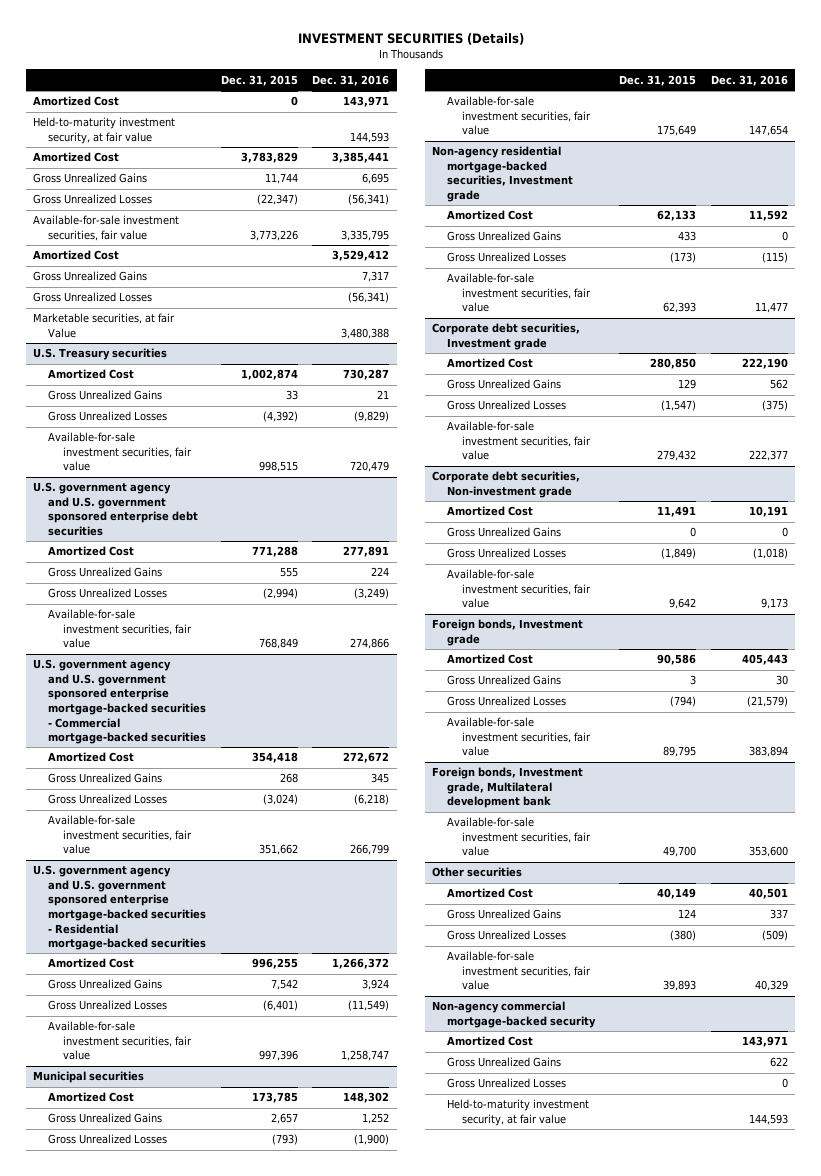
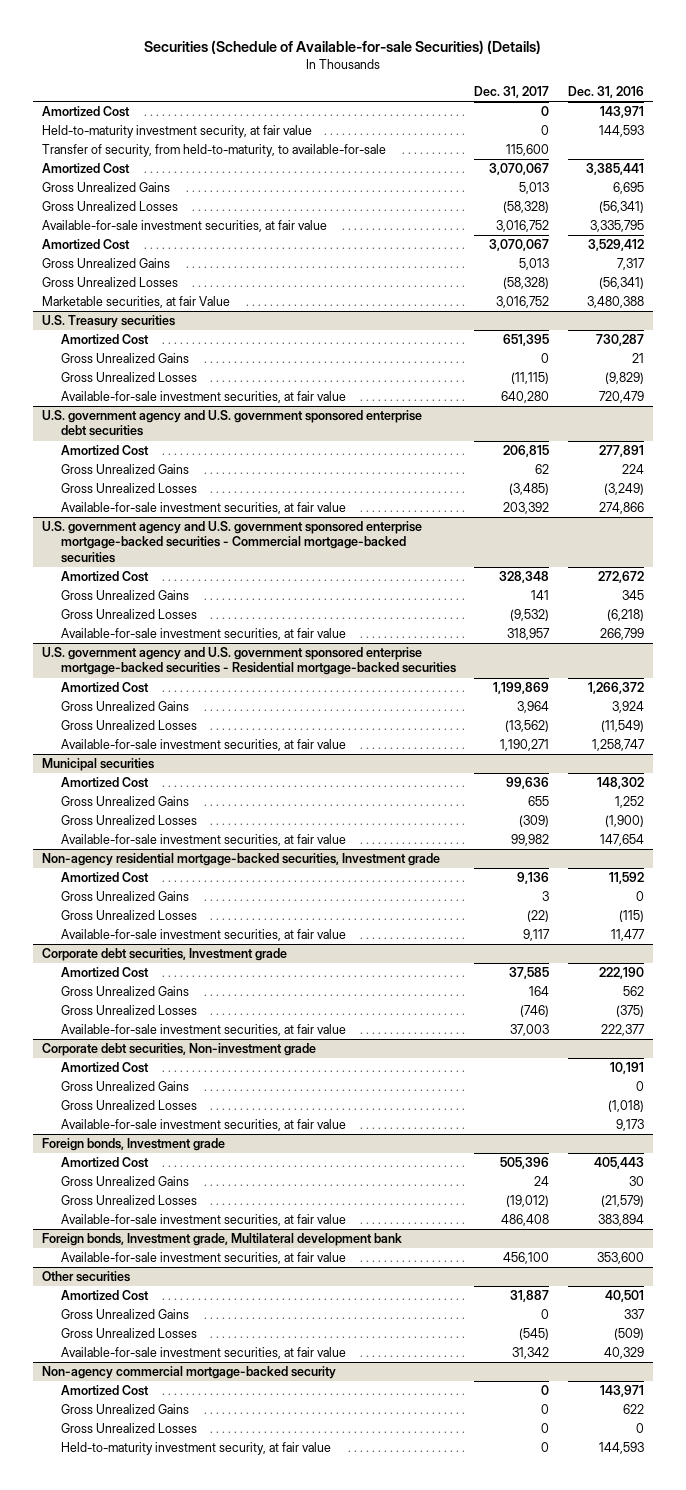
- INVESTMENT SECURITIES (Details)
+ Securities (Schedule of Available-for-sale Securities) (Details)
- | Dec. 31, 2015 | Dec. 31, 2016
+ | Dec. 31, 2017 | Dec. 31, 2016
+ Transfer of security, from held-to-maturity, to available-for-sale | 115,600 |
- Available-for-sale investment securities, fair value | 3,773,226 | 3,335,795
+ Available-for-sale investment securities, at fair value | 3,016,752 | 3,335,795
@ U.S. Treasury securities
- Available-for-sale investment securities, fair value | 998,515 | 720,479
+ Available-for-sale investment securities, at fair value | 640,280 | 720,479
@ U.S. government agency and U.S. government sponsored enterprise debt securities
- Available-for-sale investment securities, fair value | 768,849 | 274,866
+ Available-for-sale investment securities, at fair value | 203,392 | 274,866
@ U.S. government agency and U.S. government sponsored enterprise mortgage-backed securities - Commercial mortgage-backed securities
- Available-for-sale investment securities, fair value | 351,662 | 266,799
+ Available-for-sale investment securities, at fair value | 318,957 | 266,799
@ U.S. government agency and U.S. government sponsored enterprise mortgage-backed securities - Residential mortgage-backed securities
- Available-for-sale investment securities, fair value | 997,396 | 1,258,747
+ Available-for-sale investment securities, at fair value | 1,190,271 | 1,258,747
@ Municipal securities
- Available-for-sale investment securities, fair value | 175,649 | 147,654
+ Available-for-sale investment securities, at fair value | 99,982 | 147,654
@ Non-agency residential mortgage-backed securities, Investment grade
- Available-for-sale investment securities, fair value | 62,393 | 11,477
+ Available-for-sale investment securities, at fair value | 9,117 | 11,477
@ Corporate debt securities, Investment grade
- Available-for-sale investment securities, fair value | 279,432 | 222,377
+ Available-for-sale investment securities, at fair value | 37,003 | 222,377
@ Corporate debt securities, Non-investment grade
- Available-for-sale investment securities, fair value | 9,642 | 9,173
+ Available-for-sale investment securities, at fair value | | 9,173
@ Foreign bonds, Investment grade
- Available-for-sale investment securities, fair value | 89,795 | 383,894
+ Available-for-sale investment securities, at fair value | 486,408 | 383,894
@ Foreign bonds, Investment grade, Multilateral development bank
- Available-for-sale investment securities, fair value | 49,700 | 353,600
+ Available-for-sale investment securities, at fair value | 456,100 | 353,600
@ Other securities
- Available-for-sale investment securities, fair value | 39,893 | 40,329
+ Available-for-sale investment securities, at fair value | 31,342 | 40,329

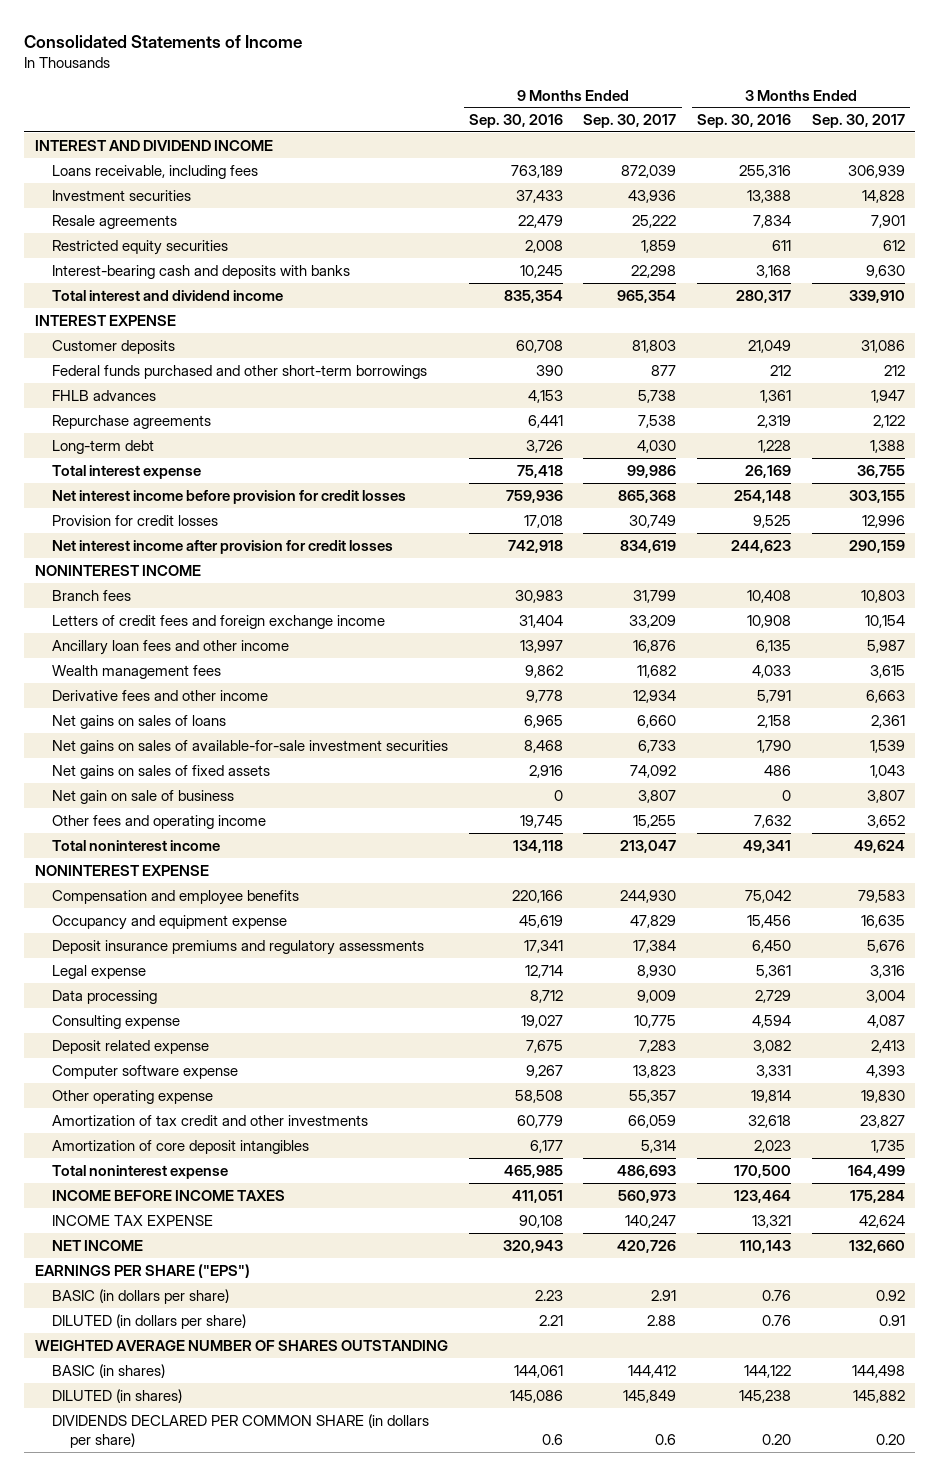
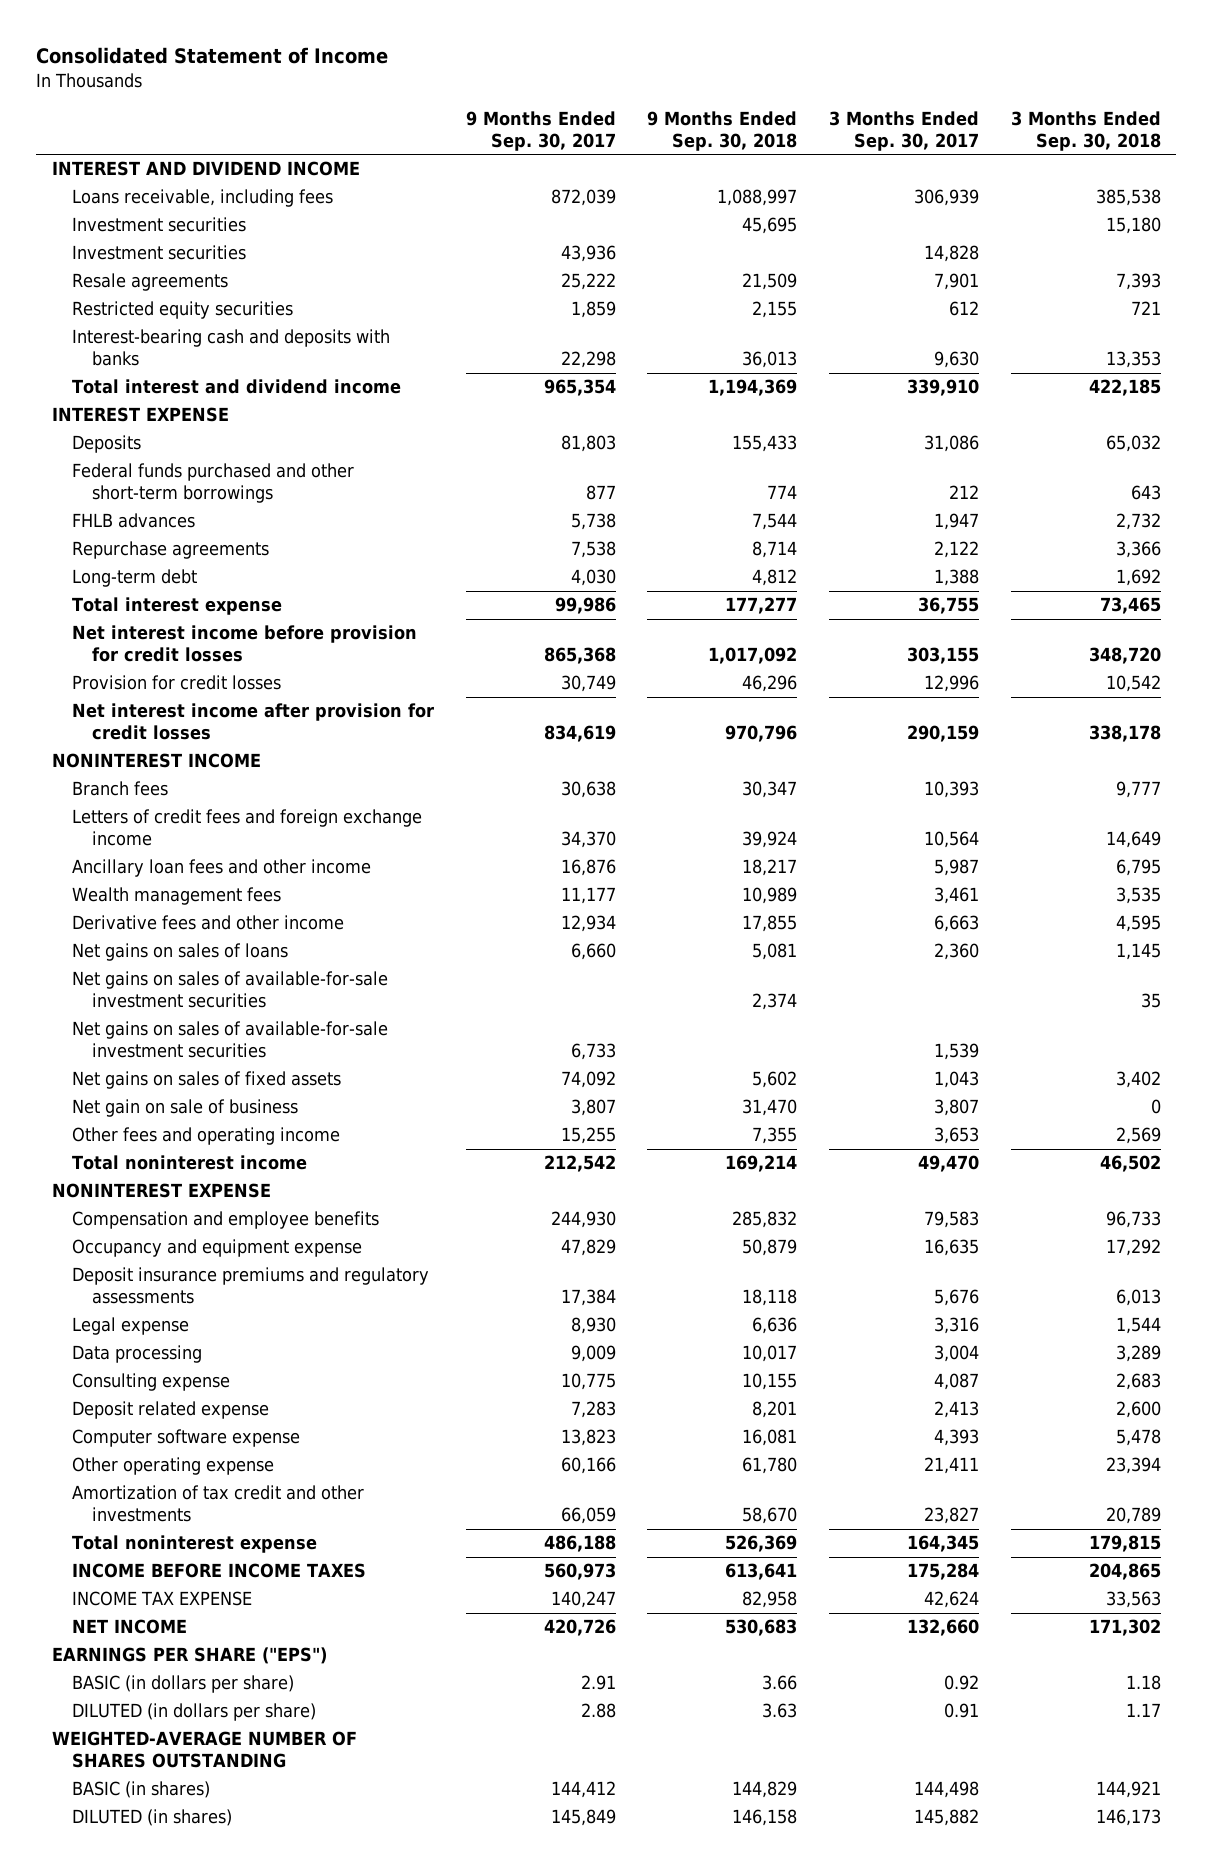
- Consolidated Statements of Income
+ Consolidated Statement of Income
- | 9 Months Ended Sep. 30, 2016 | 9 Months Ended Sep. 30, 2017 | 3 Months Ended Sep. 30, 2016 | 3 Months Ended Sep. 30, 2017
+ | 9 Months Ended Sep. 30, 2017 | 9 Months Ended Sep. 30, 2018 | 3 Months Ended Sep. 30, 2017 | 3 Months Ended Sep. 30, 2018
+ Investment securities | | 45,695 | | 15,180
- Customer deposits | 60,708 | 81,803 | 21,049 | 31,086
+ Deposits | 81,803 | 155,433 | 31,086 | 65,032
- Branch fees | 30,983 | 31,799 | 10,408 | 10,803
- Letters of credit fees and foreign exchange income | 31,404 | 33,209 | 10,908 | 10,154
+ Branch fees | 30,638 | 30,347 | 10,393 | 9,777
+ Letters of credit fees and foreign exchange income | 34,370 | 39,924 | 10,564 | 14,649
- Wealth management fees | 9,862 | 11,682 | 4,033 | 3,615
+ Wealth management fees | 11,177 | 10,989 | 3,461 | 3,535
- Net gains on sales of loans | 6,965 | 6,660 | 2,158 | 2,361
+ Net gains on sales of loans | 6,660 | 5,081 | 2,360 | 1,145
+ Net gains on sales of available-for-sale investment securities | | 2,374 | | 35
- Other fees and operating income | 19,745 | 15,255 | 7,632 | 3,652
- Total noninterest income | 134,118 | 213,047 | 49,341 | 49,624
+ Other fees and operating income | 15,255 | 7,355 | 3,653 | 2,569
+ Total noninterest income | 212,542 | 169,214 | 49,470 | 46,502
- Other operating expense | 58,508 | 55,357 | 19,814 | 19,830
+ Other operating expense | 60,166 | 61,780 | 21,411 | 23,394
- Amortization of core deposit intangibles | 6,177 | 5,314 | 2,023 | 1,735
- Total noninterest expense | 465,985 | 486,693 | 170,500 | 164,499
+ Total noninterest expense | 486,188 | 526,369 | 164,345 | 179,815
- WEIGHTED AVERAGE NUMBER OF SHARES OUTSTANDING
+ WEIGHTED-AVERAGE NUMBER OF SHARES OUTSTANDING
- DIVIDENDS DECLARED PER COMMON SHARE (in dollars per share) | 0.6 | 0.6 | 0.20 | 0.20

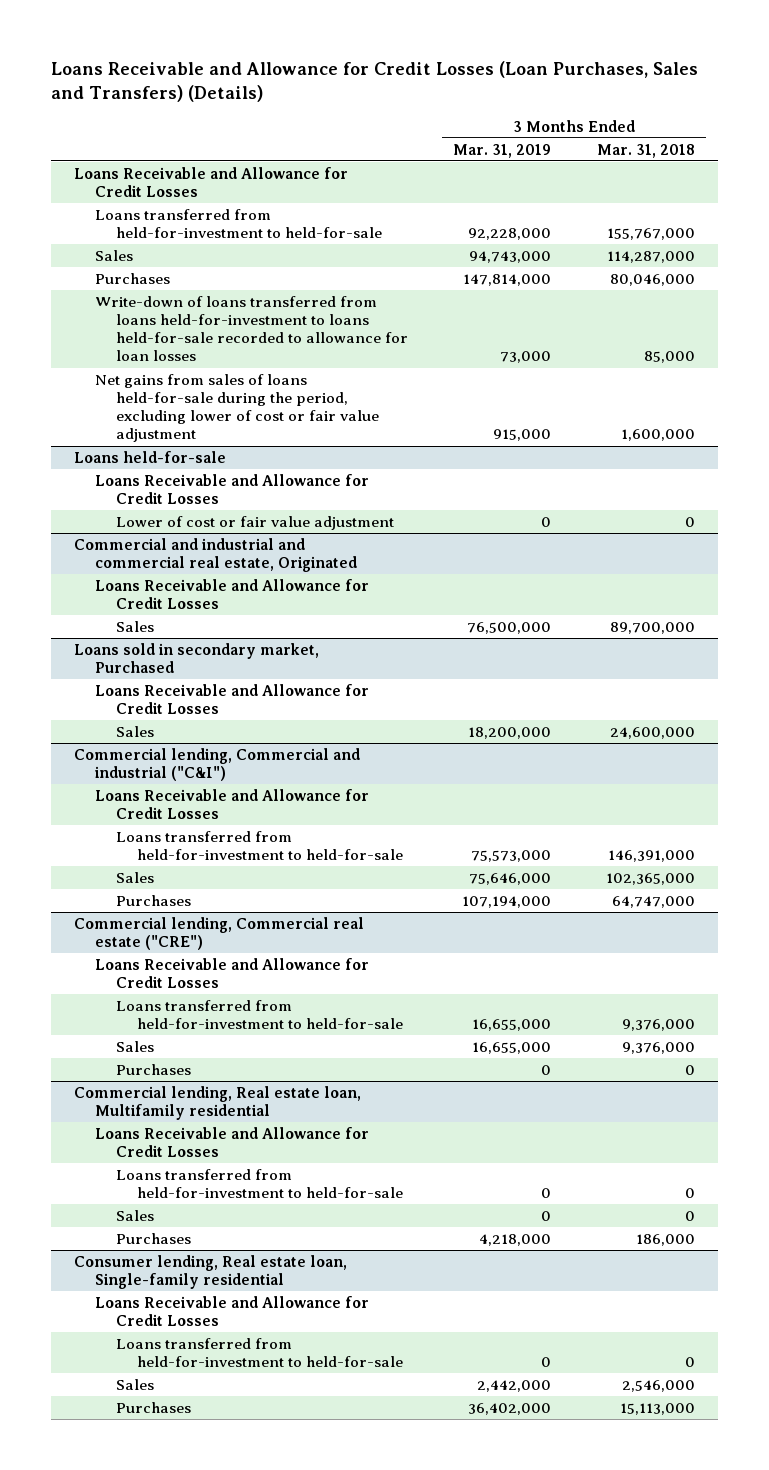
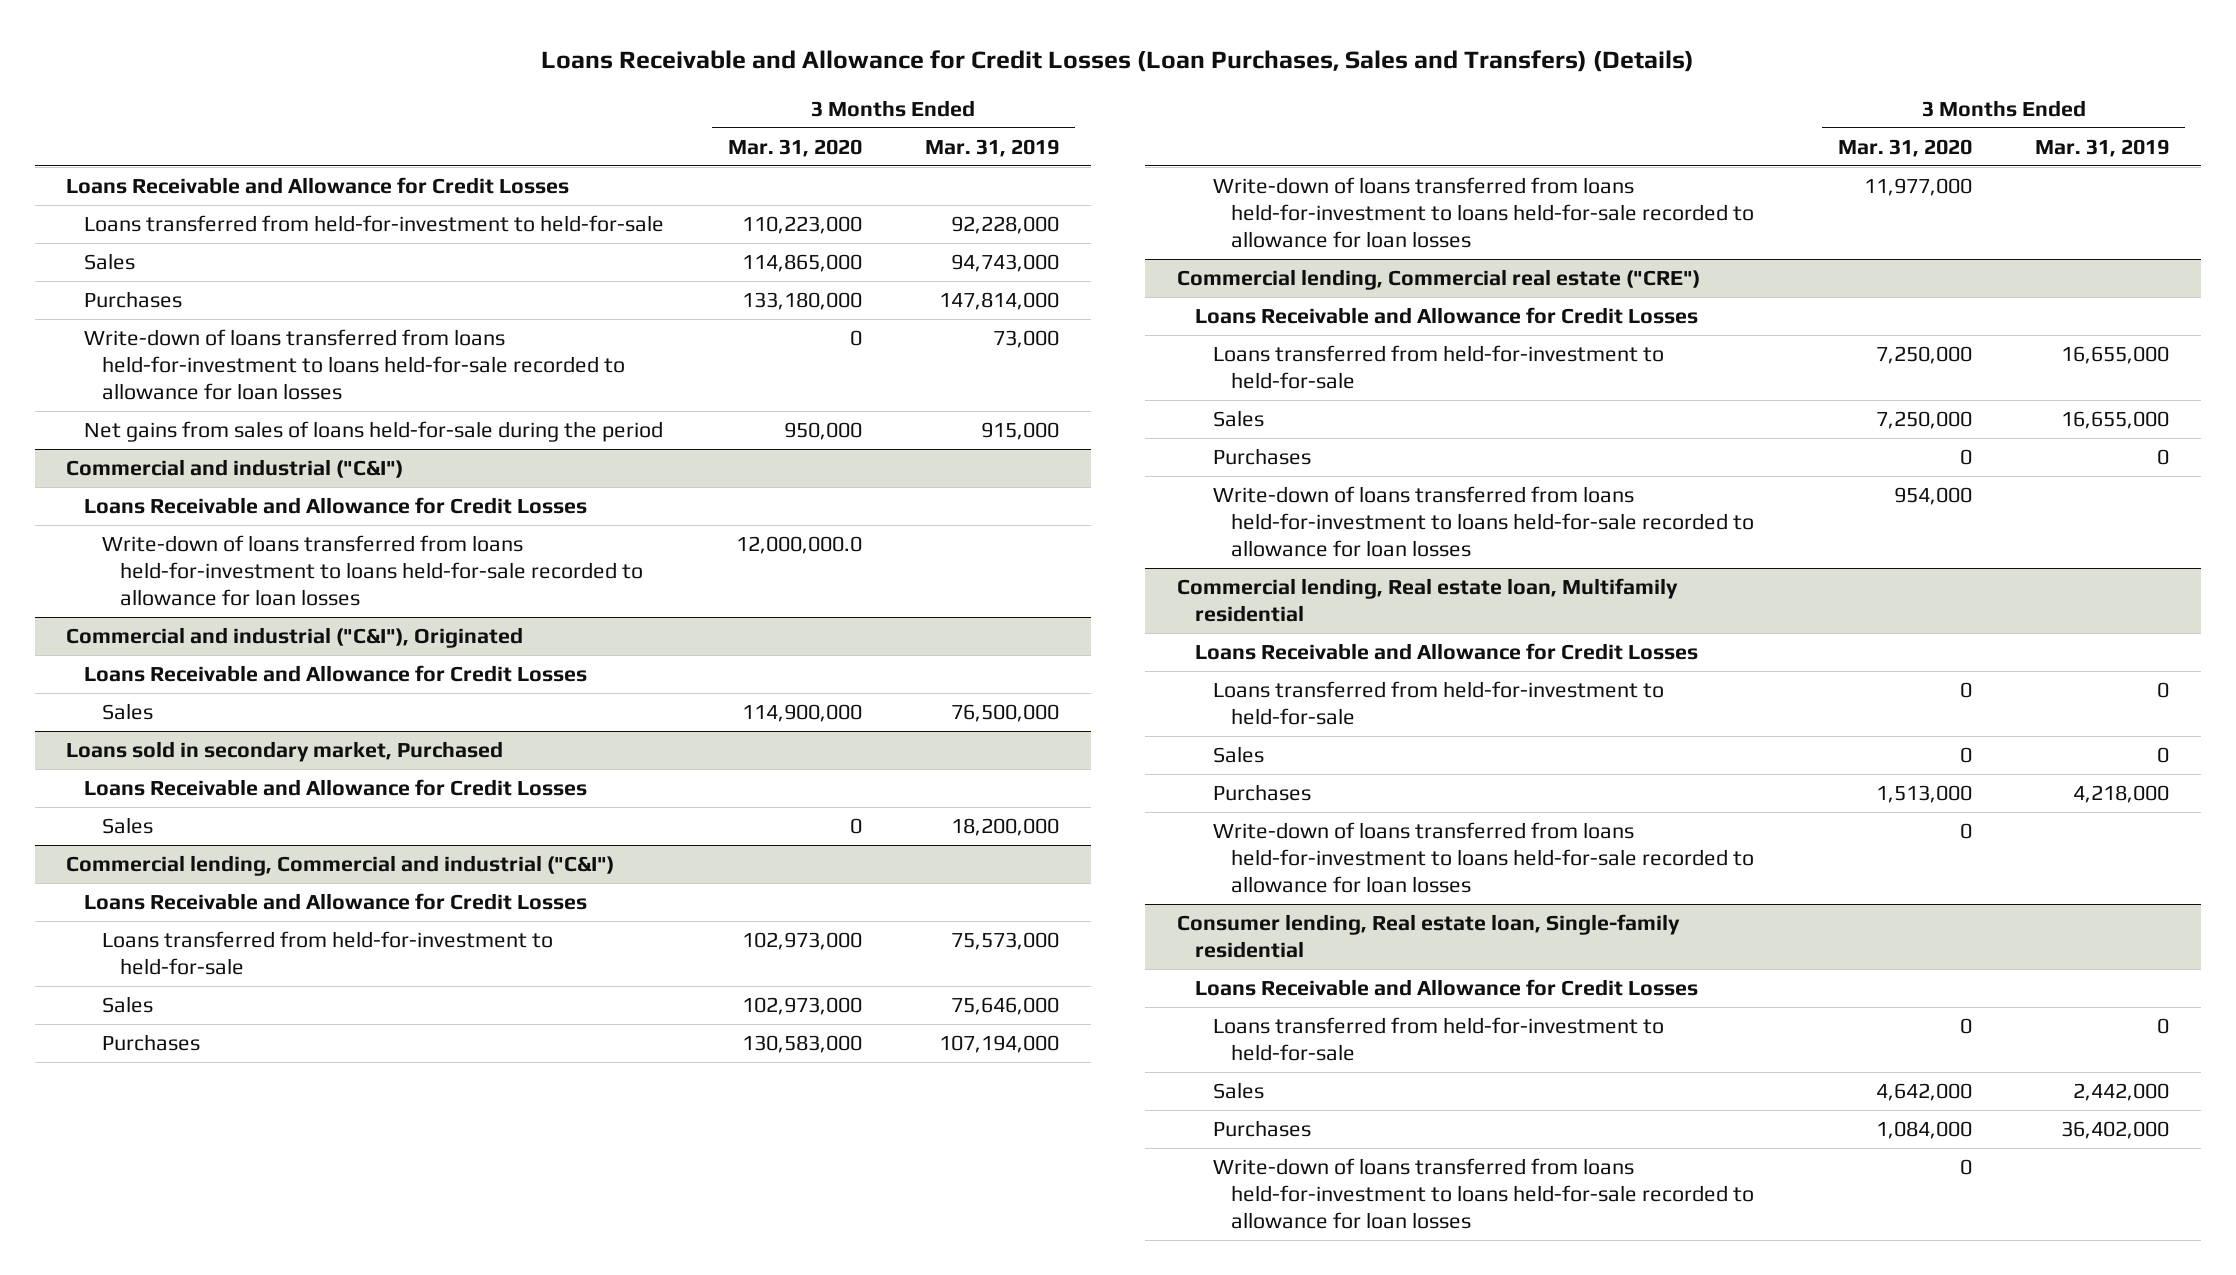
- | 3 Months Ended Mar. 31, 2019 | 3 Months Ended Mar. 31, 2018
+ | 3 Months Ended Mar. 31, 2020 | 3 Months Ended Mar. 31, 2019
- Net gains from sales of loans held-for-sale during the period, excluding lower of cost or fair value adjustment | 915,000 | 1,600,000
- Loans held-for-sale
+ Net gains from sales of loans held-for-sale during the period | 950,000 | 915,000
+ Commercial and industrial ("C&I")
- Lower of cost or fair value adjustment | 0 | 0
- Commercial and industrial and commercial real estate, Originated
+ Write-down of loans transferred from loans held-for-investment to loans held-for-sale recorded to allowance for loan losses | 12,000,000.0 |
+ Commercial and industrial ("C&I"), Originated
@ Commercial lending, Commercial and industrial ("C&I")
+ Write-down of loans transferred from loans held-for-investment to loans held-for-sale recorded to allowance for loan losses | 11,977,000 |
@ Commercial lending, Commercial real estate ("CRE")
+ Write-down of loans transferred from loans held-for-investment to loans held-for-sale recorded to allowance for loan losses | 954,000 |
@ Commercial lending, Real estate loan, Multifamily residential
+ Write-down of loans transferred from loans held-for-investment to loans held-for-sale recorded to allowance for loan losses | 0 |
@ Consumer lending, Real estate loan, Single-family residential
+ Write-down of loans transferred from loans held-for-investment to loans held-for-sale recorded to allowance for loan losses | 0 |

